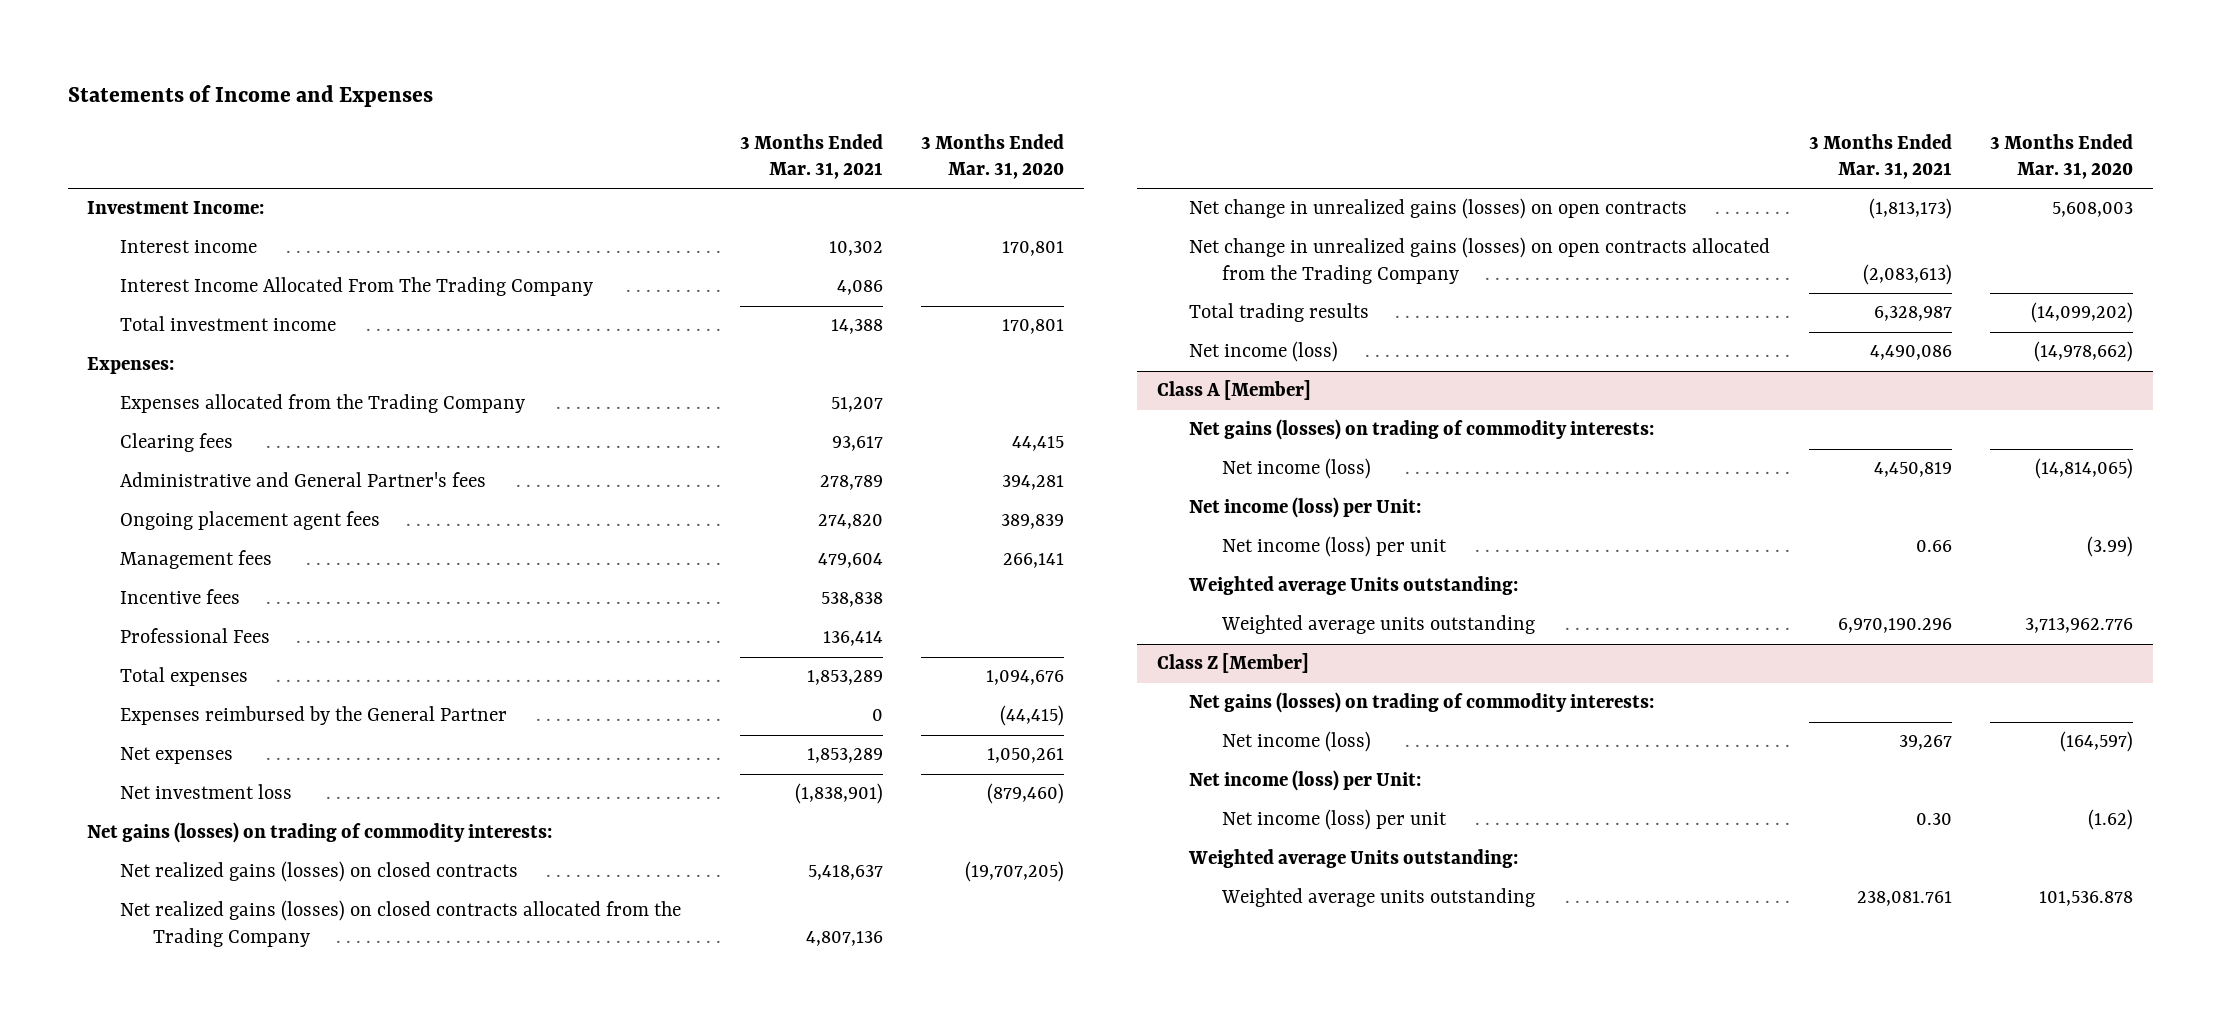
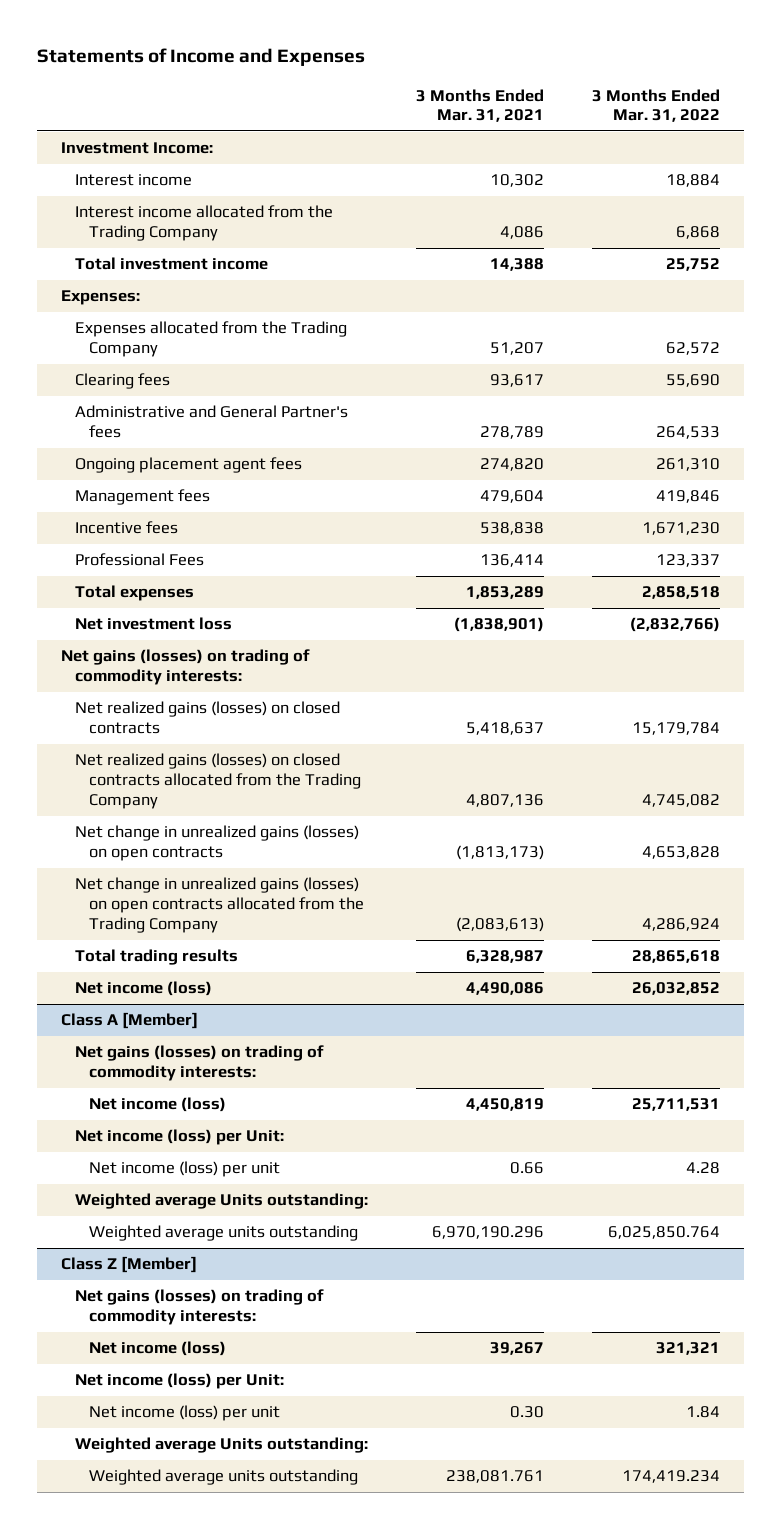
- | 3 Months Ended Mar. 31, 2021 | 3 Months Ended Mar. 31, 2020
+ | 3 Months Ended Mar. 31, 2021 | 3 Months Ended Mar. 31, 2022
- Interest Income Allocated From The Trading Company | 4,086 |
+ Interest income allocated from the Trading Company | 4,086 | 6,868
- Expenses reimbursed by the General Partner | 0 | (44,415)
- Net expenses | 1,853,289 | 1,050,261

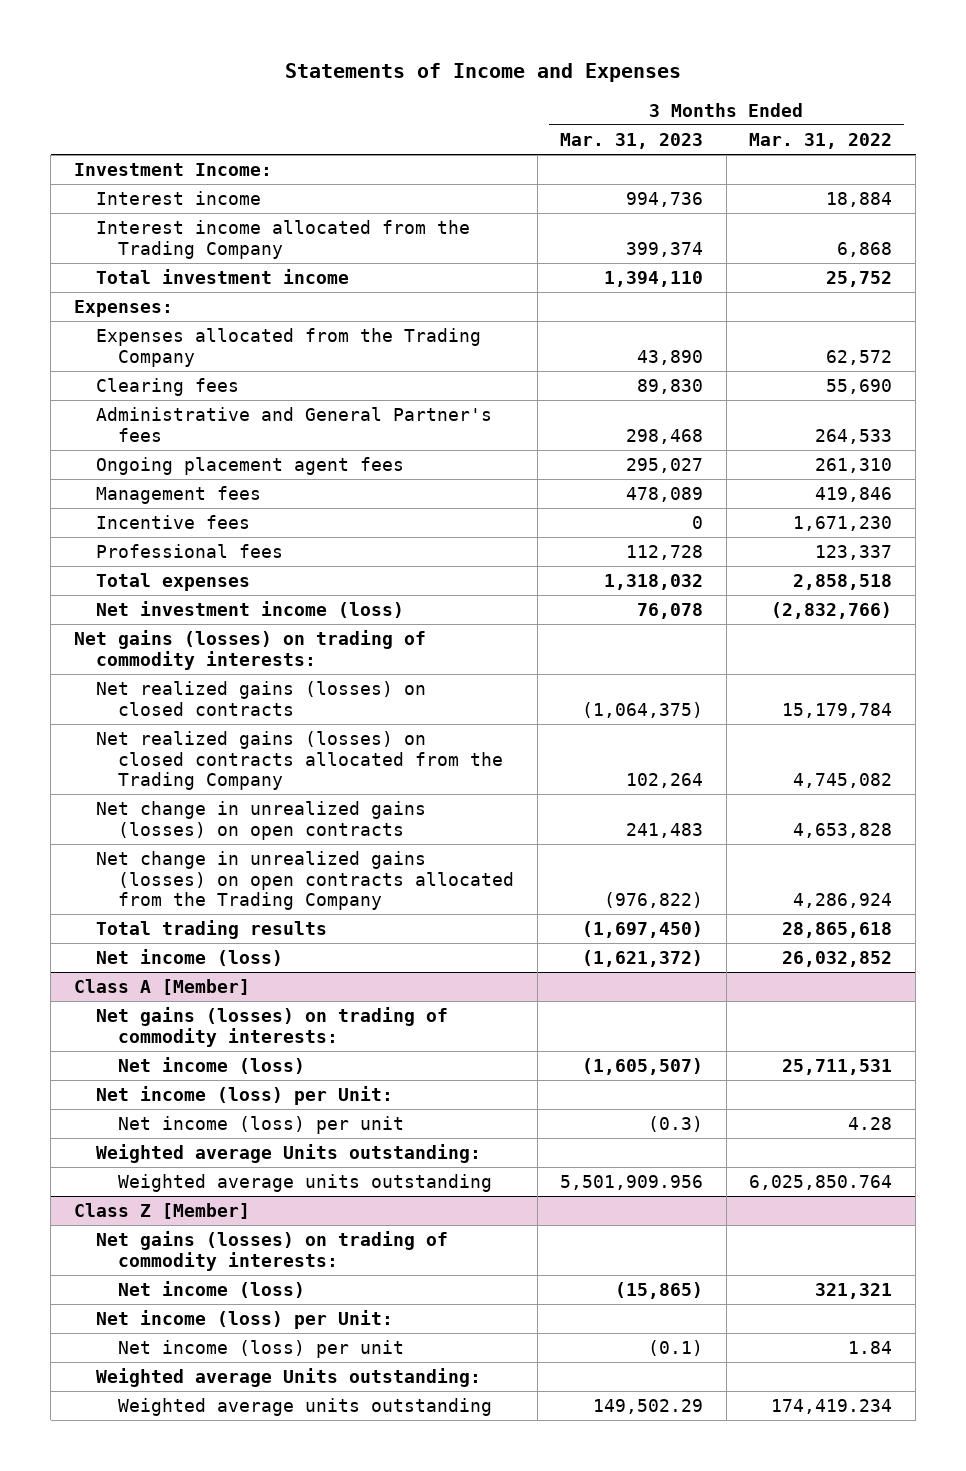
- | 3 Months Ended Mar. 31, 2021 | 3 Months Ended Mar. 31, 2022
+ | 3 Months Ended Mar. 31, 2023 | 3 Months Ended Mar. 31, 2022
- Professional Fees | 136,414 | 123,337
+ Professional fees | 112,728 | 123,337
- Net investment loss | (1,838,901) | (2,832,766)
+ Net investment income (loss) | 76,078 | (2,832,766)

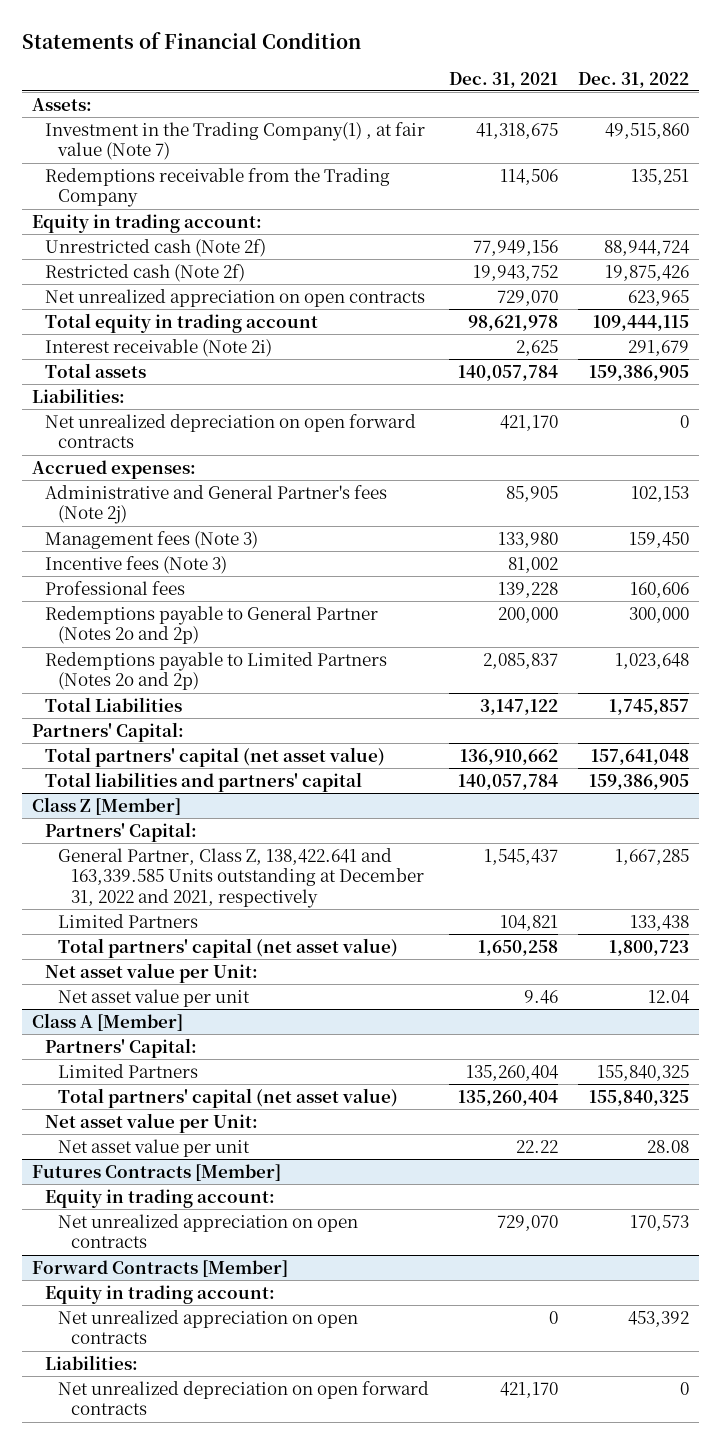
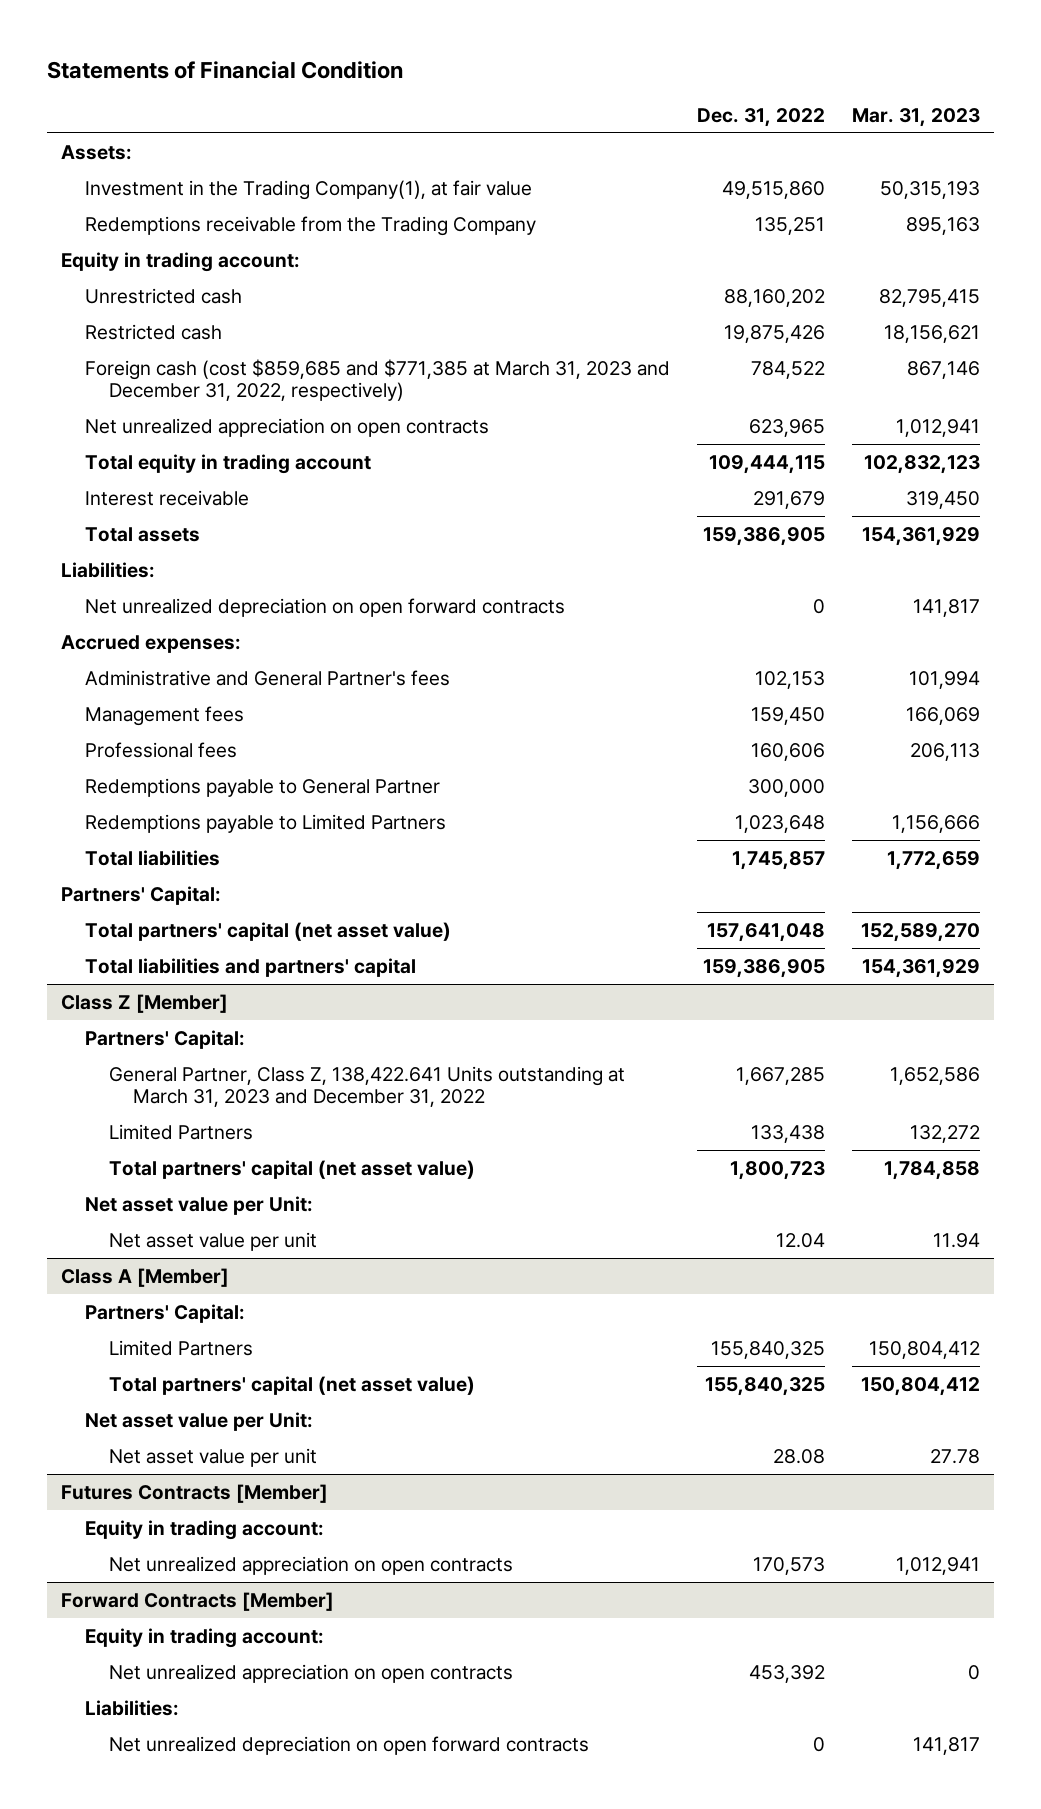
- | Dec. 31, 2021 | Dec. 31, 2022
+ | Dec. 31, 2022 | Mar. 31, 2023
- Investment in the Trading Company(1) , at fair value (Note 7) | 41,318,675 | 49,515,860
+ Investment in the Trading Company(1), at fair value | 49,515,860 | 50,315,193
- Unrestricted cash (Note 2f) | 77,949,156 | 88,944,724
- Restricted cash (Note 2f) | 19,943,752 | 19,875,426
+ Unrestricted cash | 88,160,202 | 82,795,415
+ Restricted cash | 19,875,426 | 18,156,621
+ Foreign cash (cost $859,685 and $771,385 at March 31, 2023 and December 31, 2022, respectively) | 784,522 | 867,146
- Interest receivable (Note 2i) | 2,625 | 291,679
+ Interest receivable | 291,679 | 319,450
- Administrative and General Partner's fees (Note 2j) | 85,905 | 102,153
- Management fees (Note 3) | 133,980 | 159,450
- Incentive fees (Note 3) | 81,002 |
+ Administrative and General Partner's fees | 102,153 | 101,994
+ Management fees | 159,450 | 166,069
- Redemptions payable to General Partner (Notes 2o and 2p) | 200,000 | 300,000
- Redemptions payable to Limited Partners (Notes 2o and 2p) | 2,085,837 | 1,023,648
- Total Liabilities | 3,147,122 | 1,745,857
+ Redemptions payable to General Partner | 300,000 |
+ Redemptions payable to Limited Partners | 1,023,648 | 1,156,666
+ Total liabilities | 1,745,857 | 1,772,659
@ Class Z [Member]
- General Partner, Class Z, 138,422.641 and 163,339.585 Units outstanding at December 31, 2022 and 2021, respectively | 1,545,437 | 1,667,285
+ General Partner, Class Z, 138,422.641 Units outstanding at March 31, 2023 and December 31, 2022 | 1,667,285 | 1,652,586

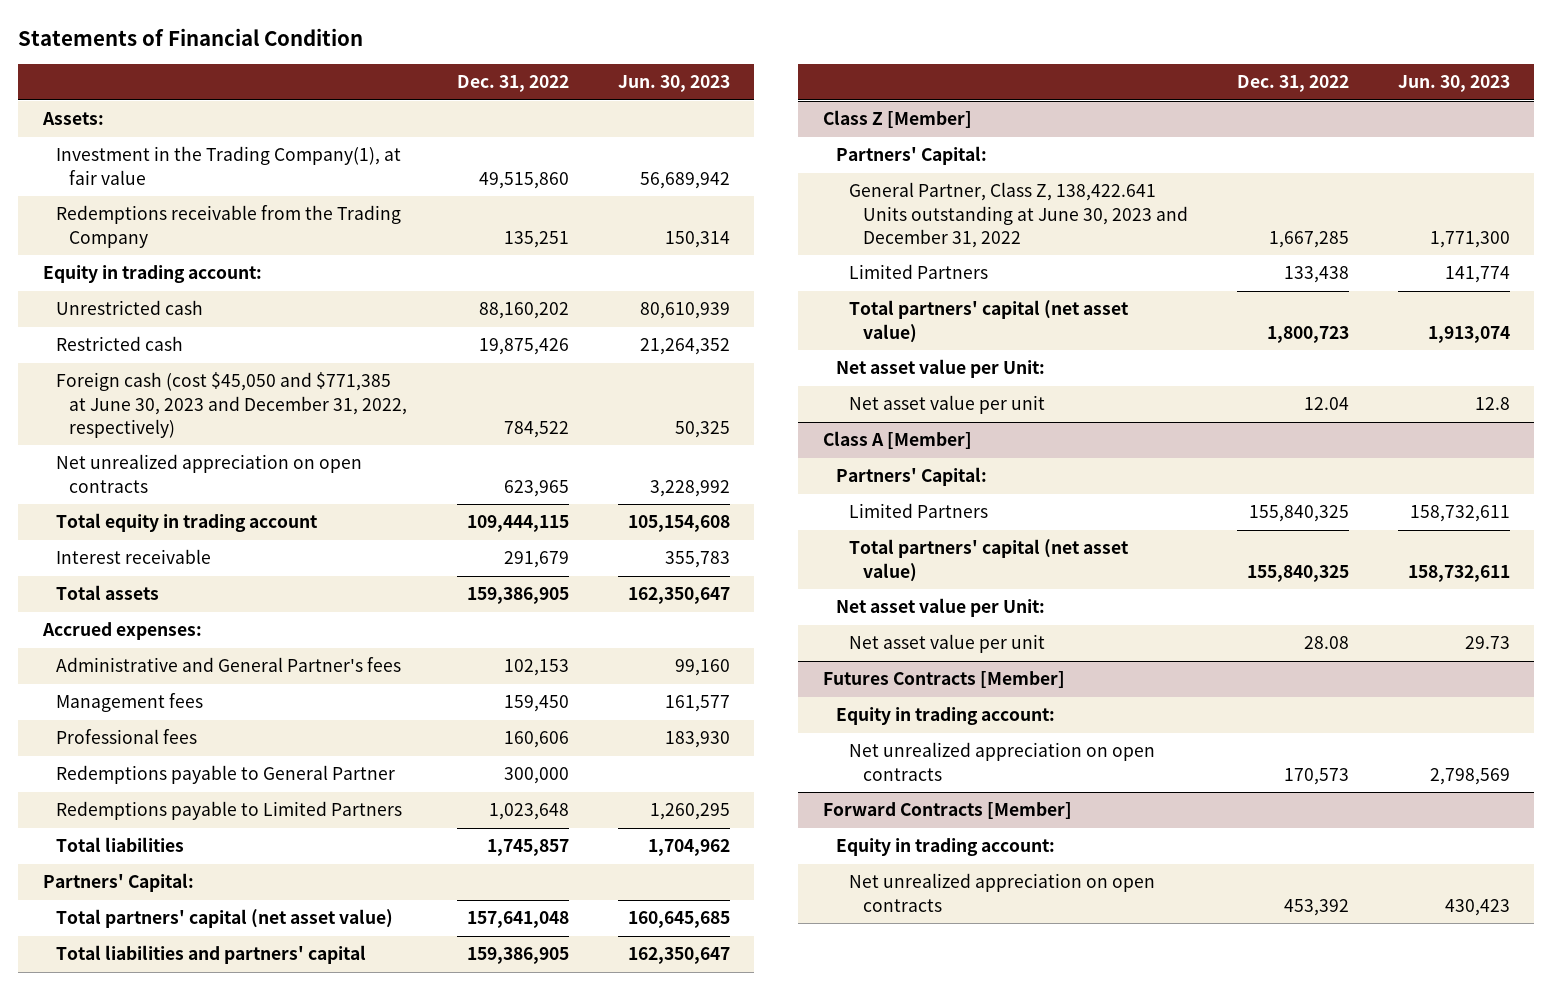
- | Dec. 31, 2022 | Mar. 31, 2023
+ | Dec. 31, 2022 | Jun. 30, 2023
- Foreign cash (cost $859,685 and $771,385 at March 31, 2023 and December 31, 2022, respectively) | 784,522 | 867,146
+ Foreign cash (cost $45,050 and $771,385 at June 30, 2023 and December 31, 2022, respectively) | 784,522 | 50,325
- Liabilities:
- Net unrealized depreciation on open forward contracts | 0 | 141,817
@ Class Z [Member]
- General Partner, Class Z, 138,422.641 Units outstanding at March 31, 2023 and December 31, 2022 | 1,667,285 | 1,652,586
+ General Partner, Class Z, 138,422.641 Units outstanding at June 30, 2023 and December 31, 2022 | 1,667,285 | 1,771,300
@ Forward Contracts [Member]
- Liabilities:
- Net unrealized depreciation on open forward contracts | 0 | 141,817

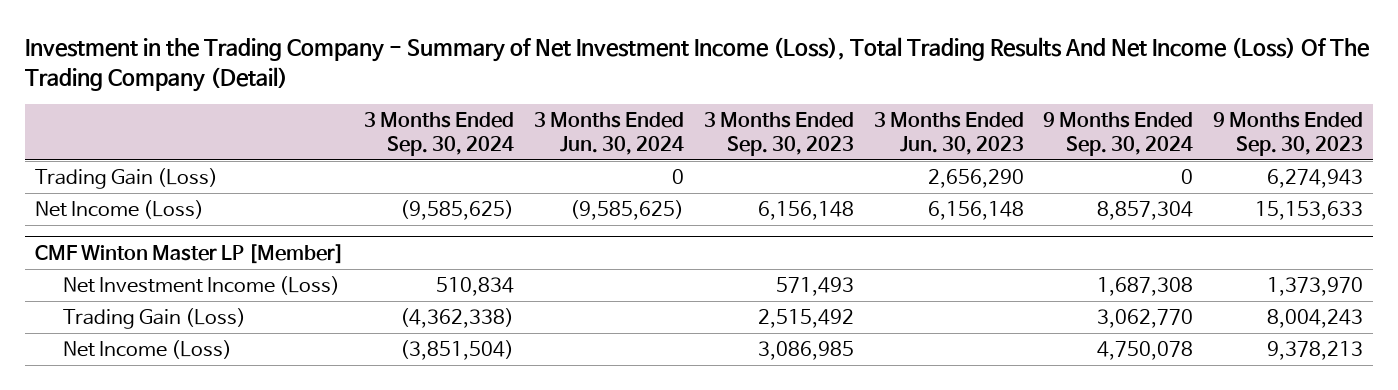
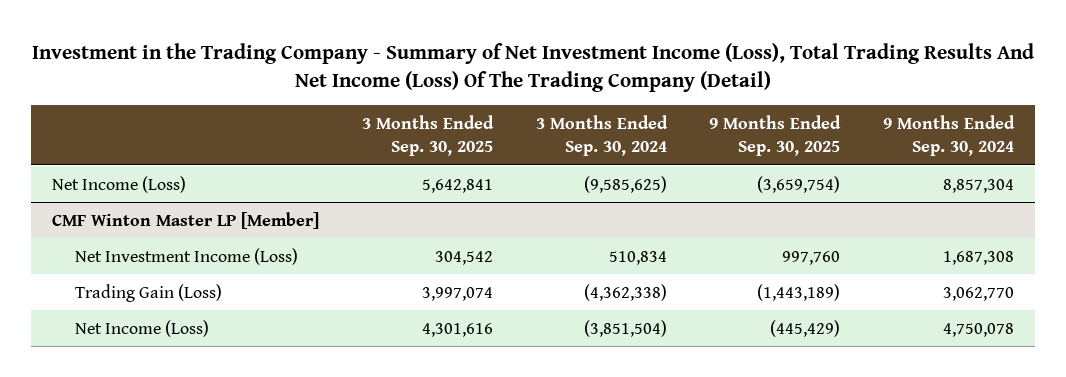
- | 3 Months Ended Sep. 30, 2024 | 3 Months Ended Jun. 30, 2024 | 3 Months Ended Sep. 30, 2023 | 3 Months Ended Jun. 30, 2023 | 9 Months Ended Sep. 30, 2024 | 9 Months Ended Sep. 30, 2023
+ | 3 Months Ended Sep. 30, 2025 | 3 Months Ended Sep. 30, 2024 | 9 Months Ended Sep. 30, 2025 | 9 Months Ended Sep. 30, 2024
- Trading Gain (Loss) | | 0 | | 2,656,290 | 0 | 6,274,943

